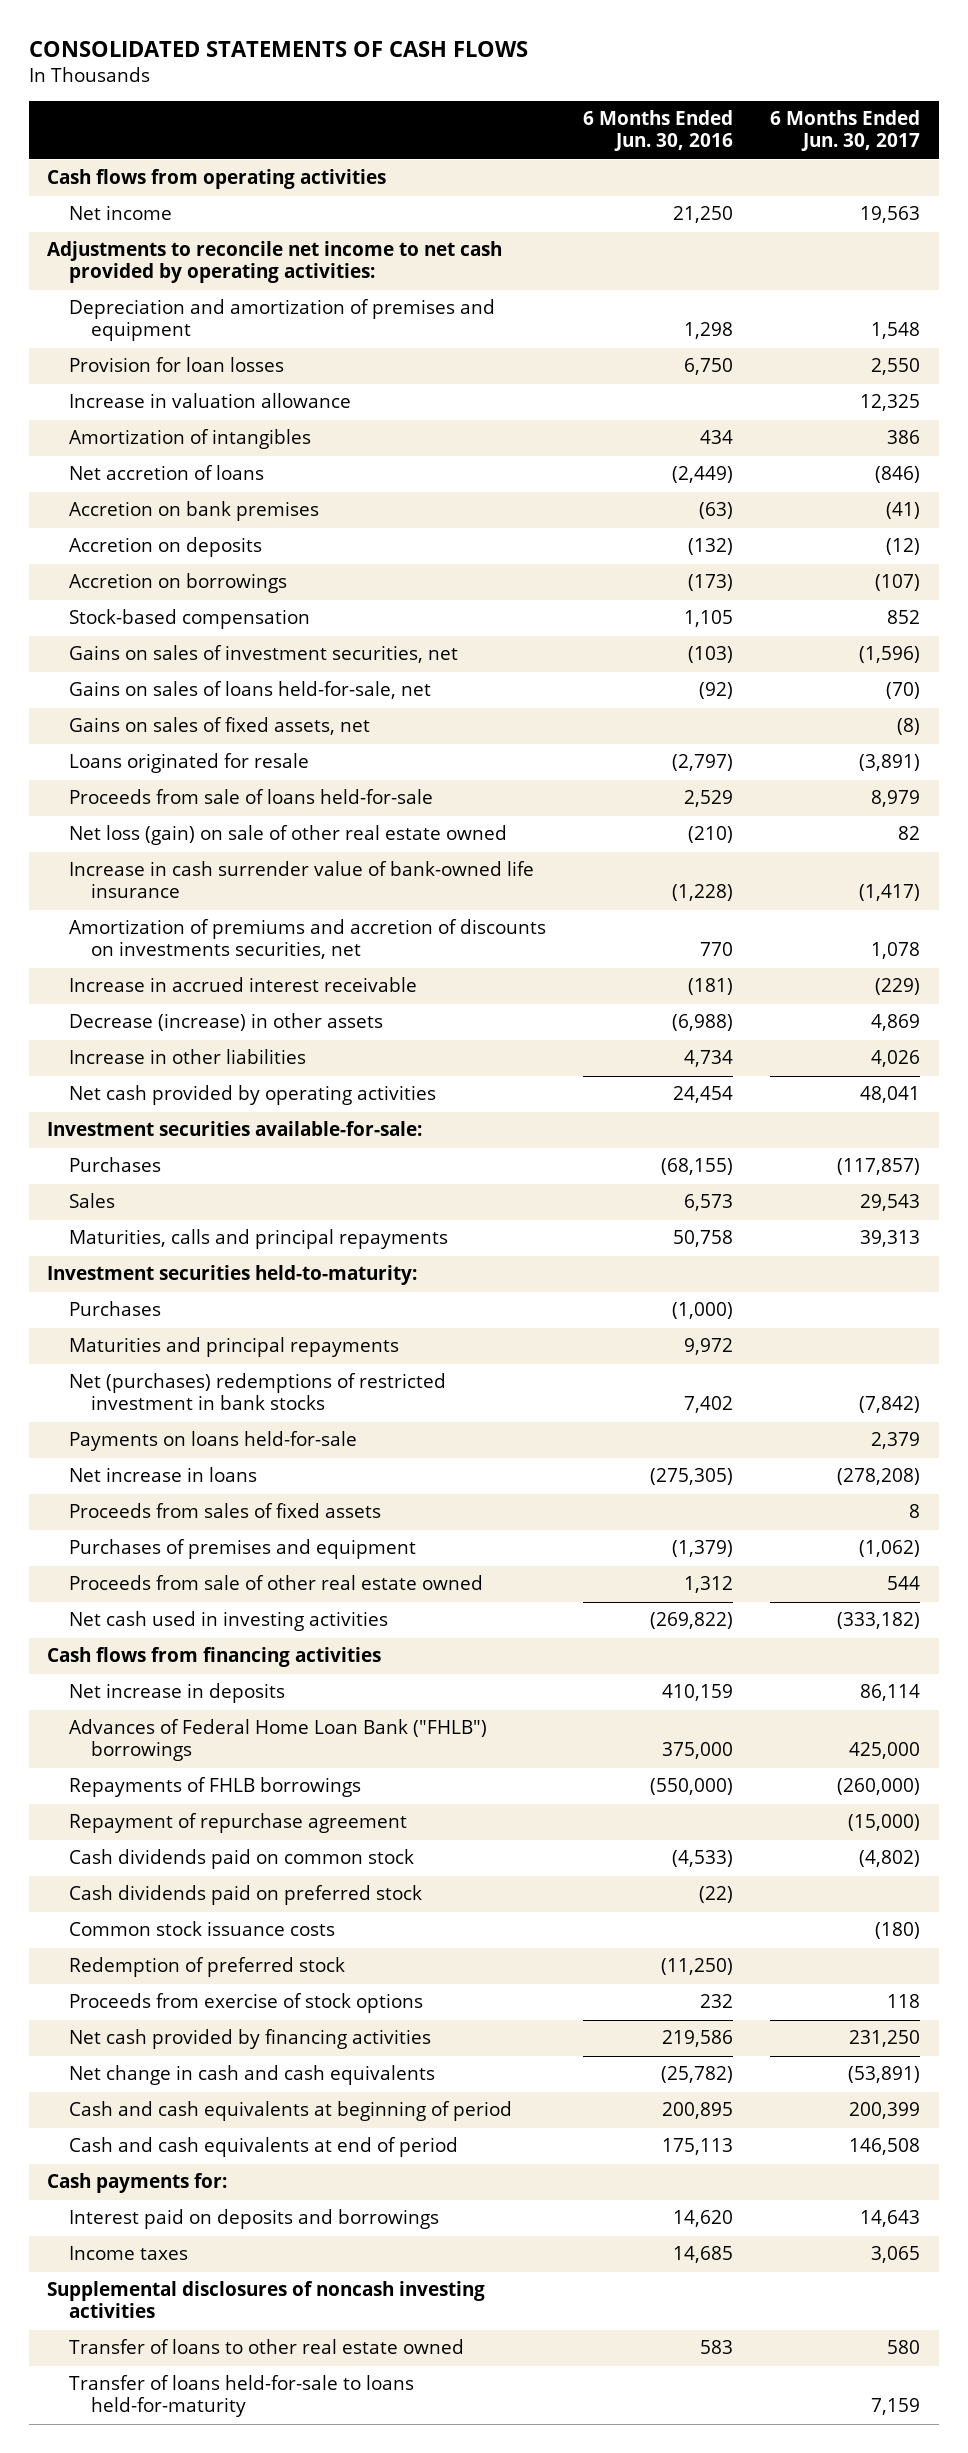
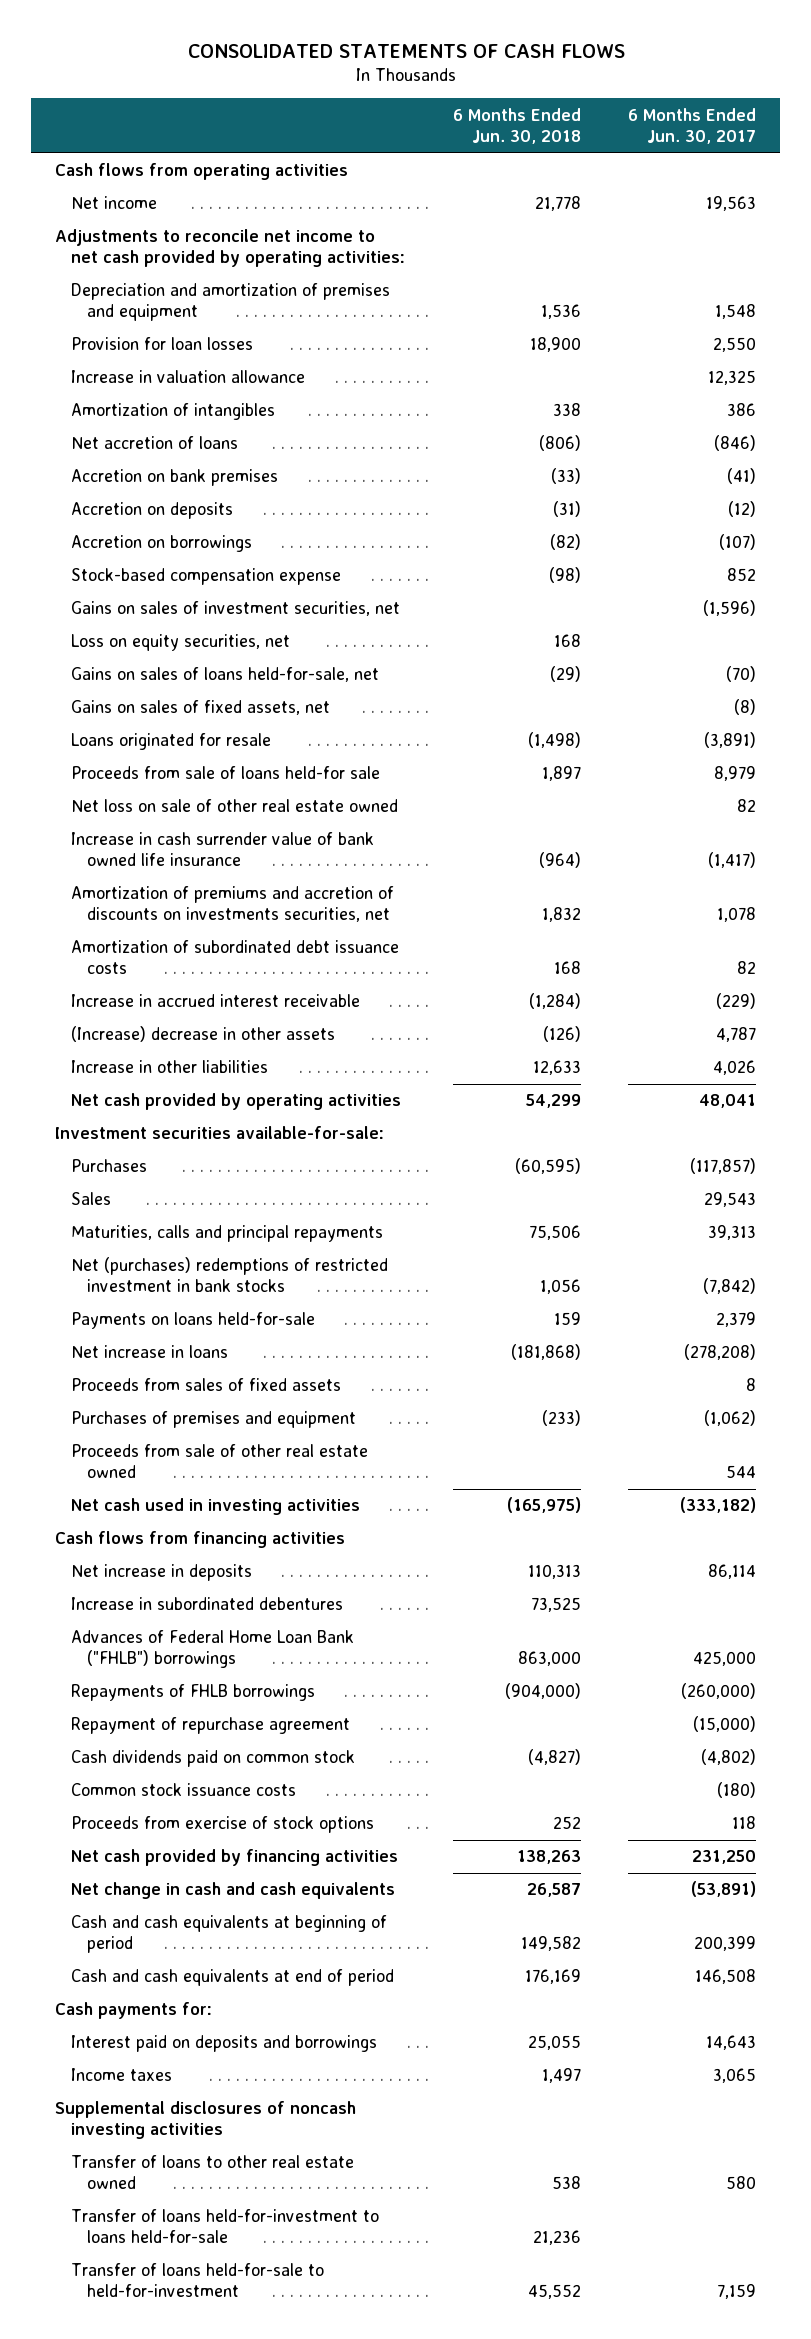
- | 6 Months Ended Jun. 30, 2016 | 6 Months Ended Jun. 30, 2017
+ | 6 Months Ended Jun. 30, 2018 | 6 Months Ended Jun. 30, 2017
- Stock-based compensation | 1,105 | 852
+ Stock-based compensation expense | (98) | 852
+ Loss on equity securities, net | 168 |
- Proceeds from sale of loans held-for-sale | 2,529 | 8,979
- Net loss (gain) on sale of other real estate owned | (210) | 82
- Increase in cash surrender value of bank-owned life insurance | (1,228) | (1,417)
+ Proceeds from sale of loans held-for sale | 1,897 | 8,979
+ Net loss on sale of other real estate owned | | 82
+ Increase in cash surrender value of bank owned life insurance | (964) | (1,417)
+ Amortization of subordinated debt issuance costs | 168 | 82
- Decrease (increase) in other assets | (6,988) | 4,869
+ (Increase) decrease in other assets | (126) | 4,787
- Investment securities held-to-maturity:
- Purchases | (1,000) |
- Maturities and principal repayments | 9,972 |
+ Increase in subordinated debentures | 73,525 |
- Cash dividends paid on preferred stock | (22) |
- Redemption of preferred stock | (11,250) |
- Transfer of loans held-for-sale to loans held-for-maturity | | 7,159
+ Transfer of loans held-for-investment to loans held-for-sale | 21,236 |
+ Transfer of loans held-for-sale to held-for-investment | 45,552 | 7,159

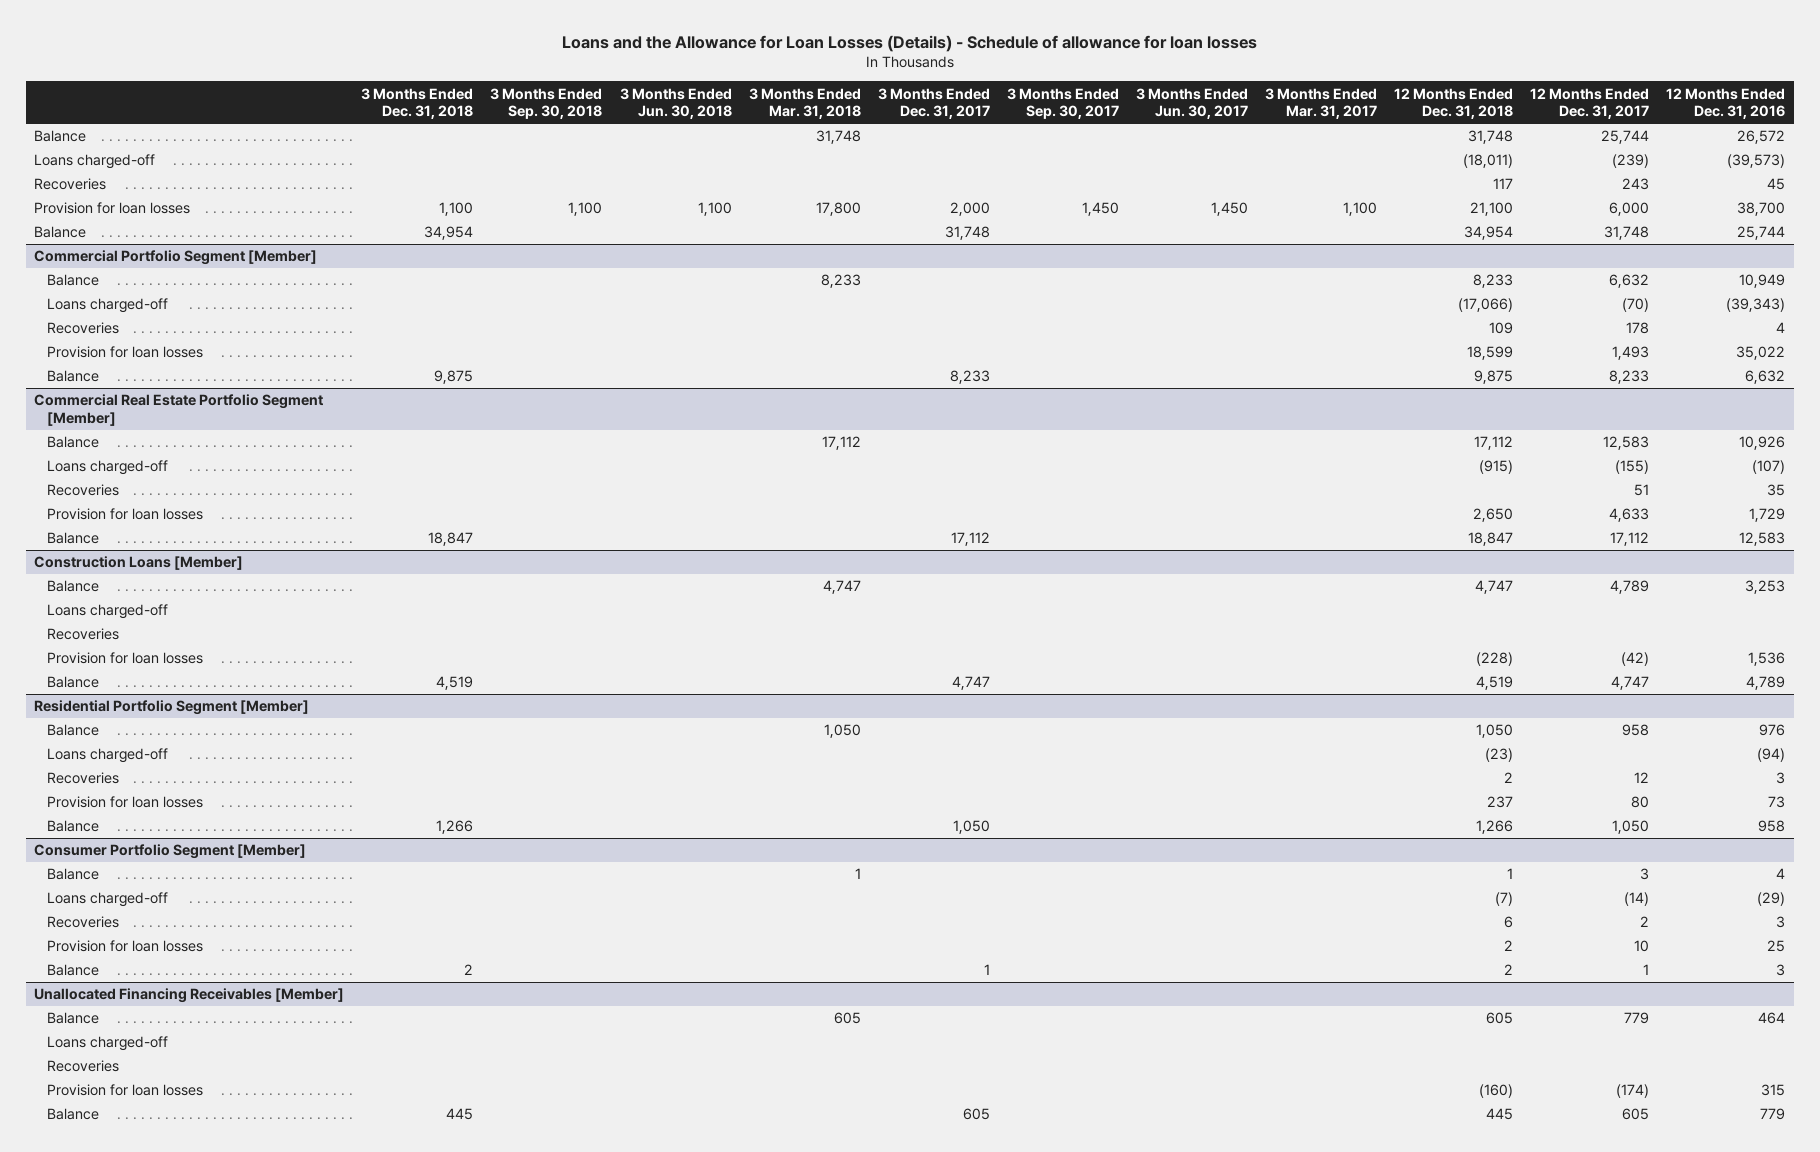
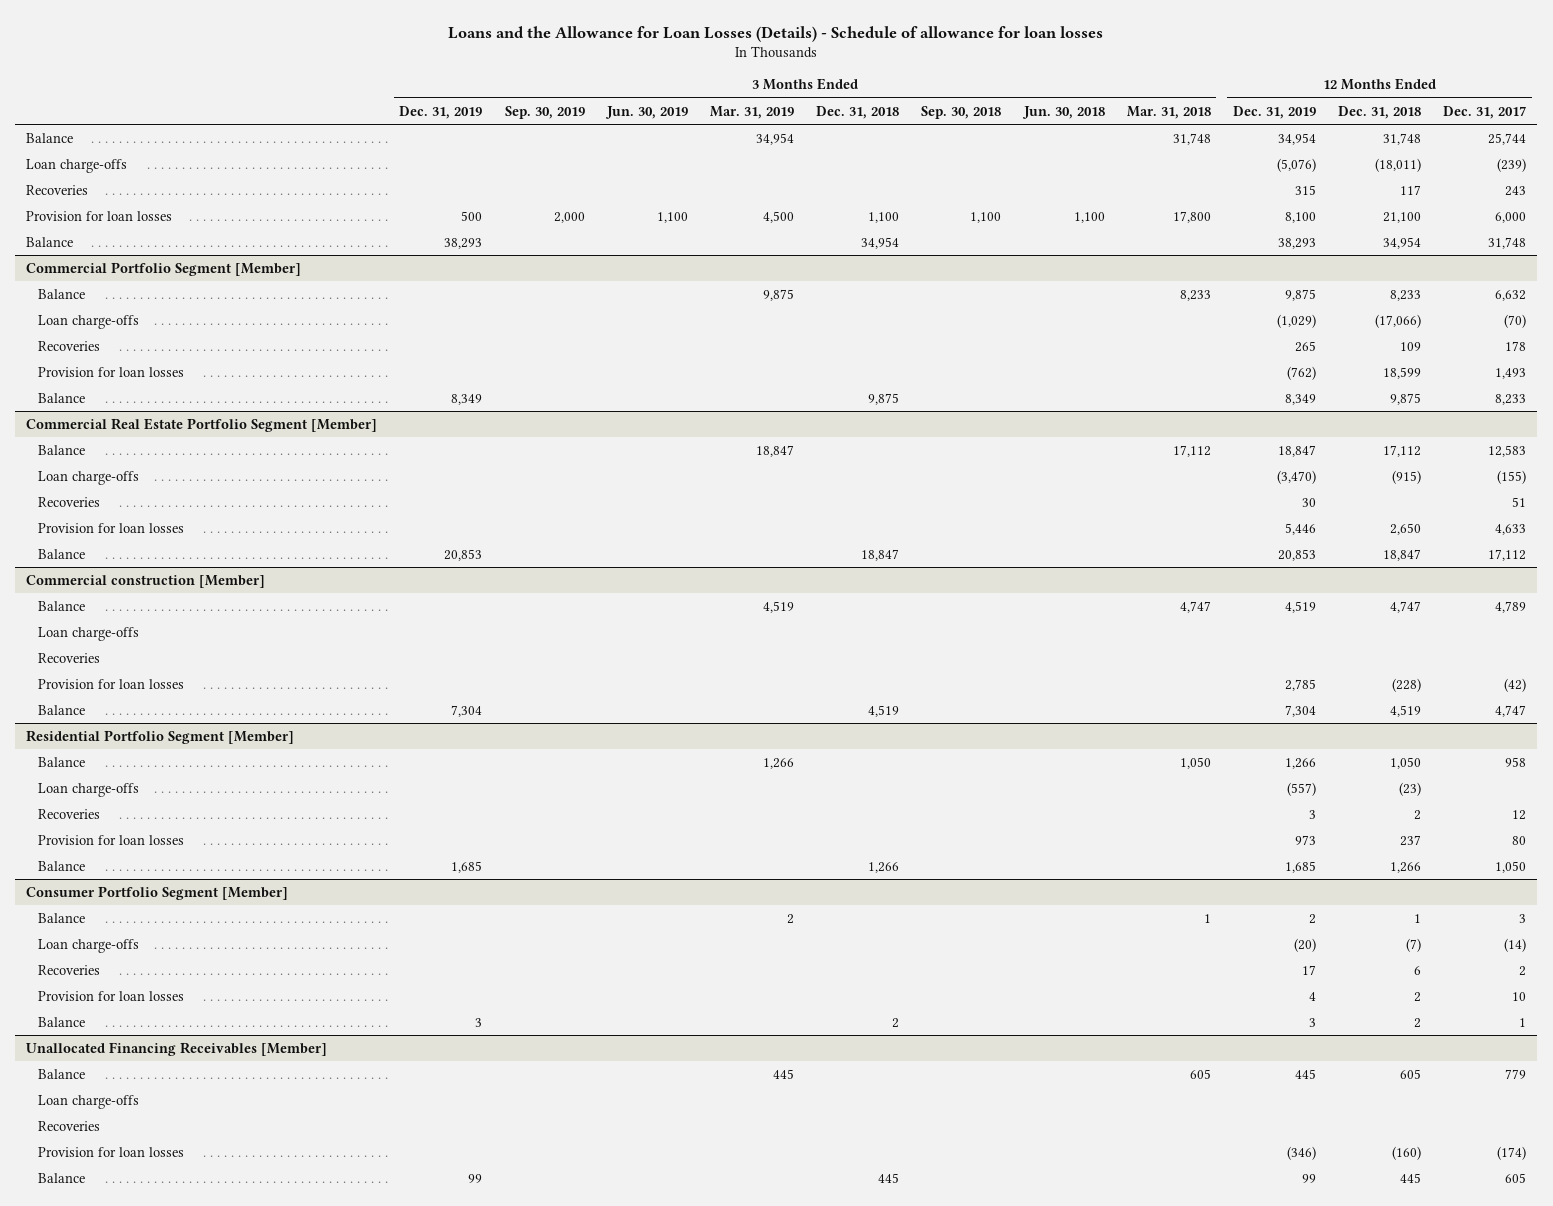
- | 3 Months Ended Dec. 31, 2018 | 3 Months Ended Sep. 30, 2018 | 3 Months Ended Jun. 30, 2018 | 3 Months Ended Mar. 31, 2018 | 3 Months Ended Dec. 31, 2017 | 3 Months Ended Sep. 30, 2017 | 3 Months Ended Jun. 30, 2017 | 3 Months Ended Mar. 31, 2017 | 12 Months Ended Dec. 31, 2018 | 12 Months Ended Dec. 31, 2017 | 12 Months Ended Dec. 31, 2016
+ | 3 Months Ended Dec. 31, 2019 | 3 Months Ended Sep. 30, 2019 | 3 Months Ended Jun. 30, 2019 | 3 Months Ended Mar. 31, 2019 | 3 Months Ended Dec. 31, 2018 | 3 Months Ended Sep. 30, 2018 | 3 Months Ended Jun. 30, 2018 | 3 Months Ended Mar. 31, 2018 | 12 Months Ended Dec. 31, 2019 | 12 Months Ended Dec. 31, 2018 | 12 Months Ended Dec. 31, 2017
- Loans charged-off | | | | | | | | | (18,011) | (239) | (39,573)
+ Loan charge-offs | | | | | | | | | (5,076) | (18,011) | (239)
@ Commercial Portfolio Segment [Member]
- Loans charged-off | | | | | | | | | (17,066) | (70) | (39,343)
+ Loan charge-offs | | | | | | | | | (1,029) | (17,066) | (70)
@ Commercial Real Estate Portfolio Segment [Member]
- Loans charged-off | | | | | | | | | (915) | (155) | (107)
+ Loan charge-offs | | | | | | | | | (3,470) | (915) | (155)
- Construction Loans [Member]
+ Commercial construction [Member]
- Loans charged-off
+ Loan charge-offs
@ Residential Portfolio Segment [Member]
- Loans charged-off | | | | | | | | | (23) | | (94)
+ Loan charge-offs | | | | | | | | | (557) | (23) |
@ Consumer Portfolio Segment [Member]
- Loans charged-off | | | | | | | | | (7) | (14) | (29)
+ Loan charge-offs | | | | | | | | | (20) | (7) | (14)
@ Unallocated Financing Receivables [Member]
- Loans charged-off
+ Loan charge-offs

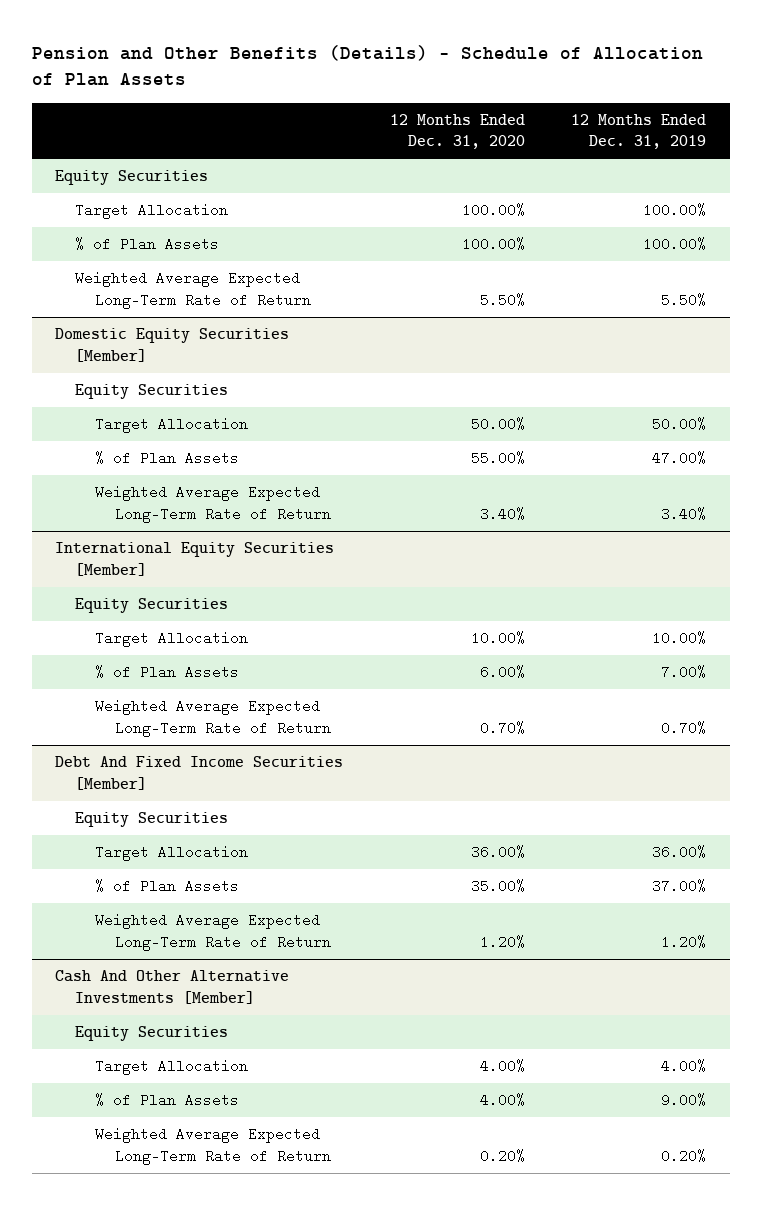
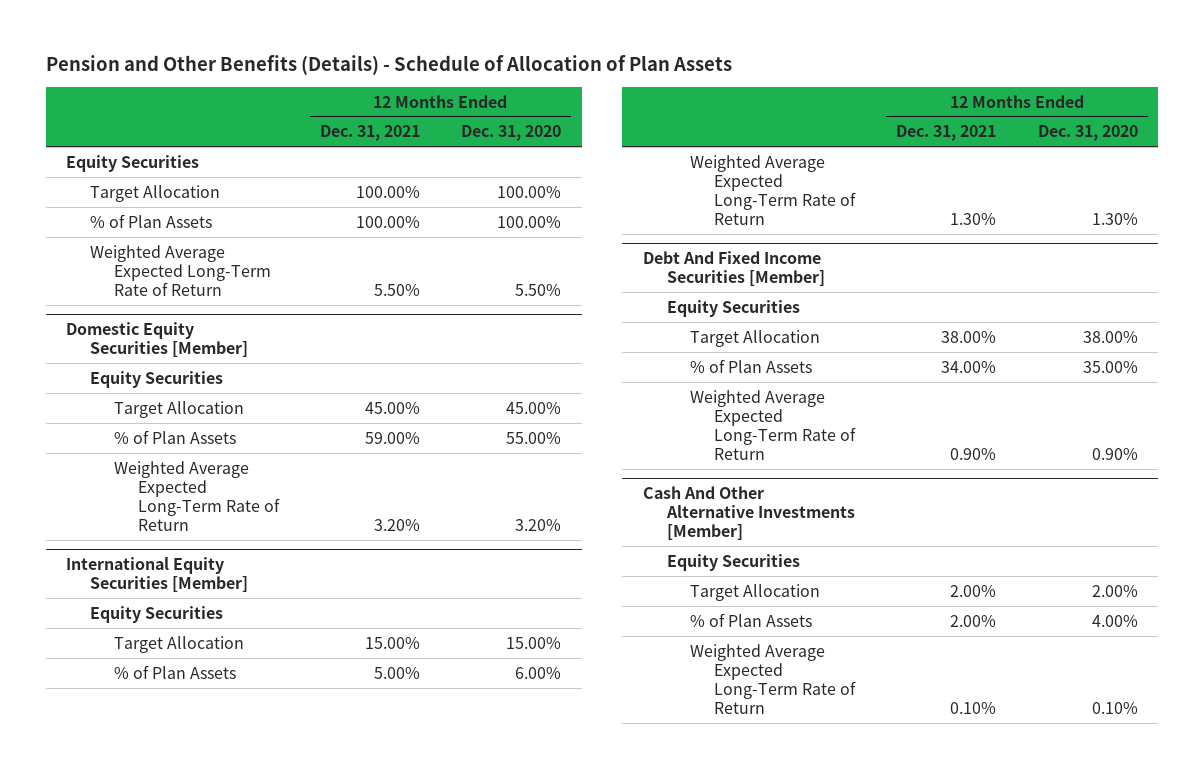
- | 12 Months Ended Dec. 31, 2020 | 12 Months Ended Dec. 31, 2019
+ | 12 Months Ended Dec. 31, 2021 | 12 Months Ended Dec. 31, 2020
@ Domestic Equity Securities [Member]
- Target Allocation | 50.00% | 50.00%
+ Target Allocation | 45.00% | 45.00%
- Weighted Average Expected Long-Term Rate of Return | 3.40% | 3.40%
+ Weighted Average Expected Long-Term Rate of Return | 3.20% | 3.20%
@ International Equity Securities [Member]
- Target Allocation | 10.00% | 10.00%
+ Target Allocation | 15.00% | 15.00%
- Weighted Average Expected Long-Term Rate of Return | 0.70% | 0.70%
+ Weighted Average Expected Long-Term Rate of Return | 1.30% | 1.30%
@ Debt And Fixed Income Securities [Member]
- Target Allocation | 36.00% | 36.00%
+ Target Allocation | 38.00% | 38.00%
- Weighted Average Expected Long-Term Rate of Return | 1.20% | 1.20%
+ Weighted Average Expected Long-Term Rate of Return | 0.90% | 0.90%
@ Cash And Other Alternative Investments [Member]
- Target Allocation | 4.00% | 4.00%
+ Target Allocation | 2.00% | 2.00%
- Weighted Average Expected Long-Term Rate of Return | 0.20% | 0.20%
+ Weighted Average Expected Long-Term Rate of Return | 0.10% | 0.10%

